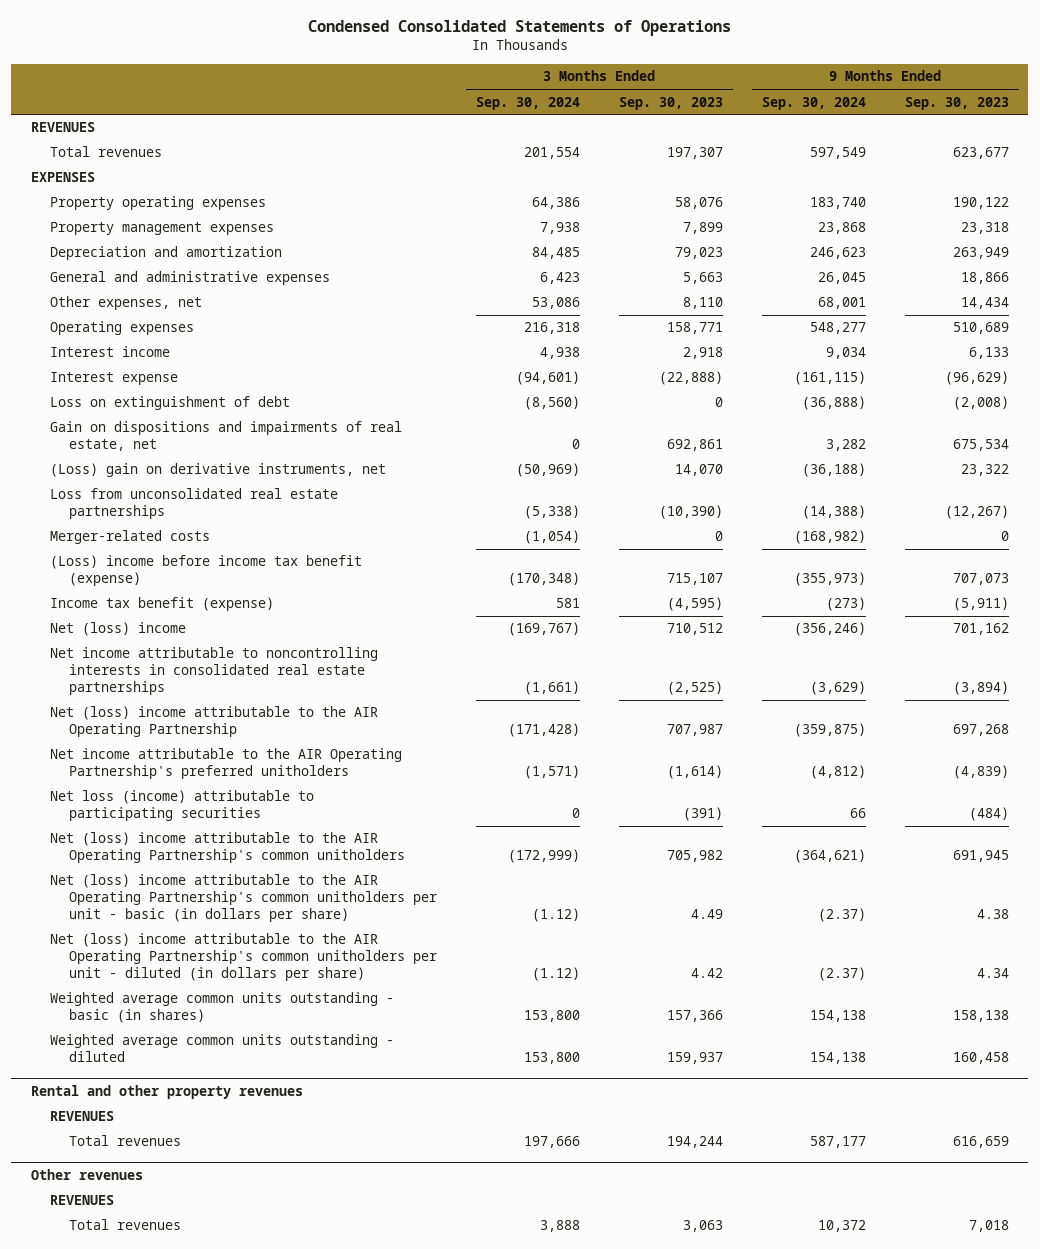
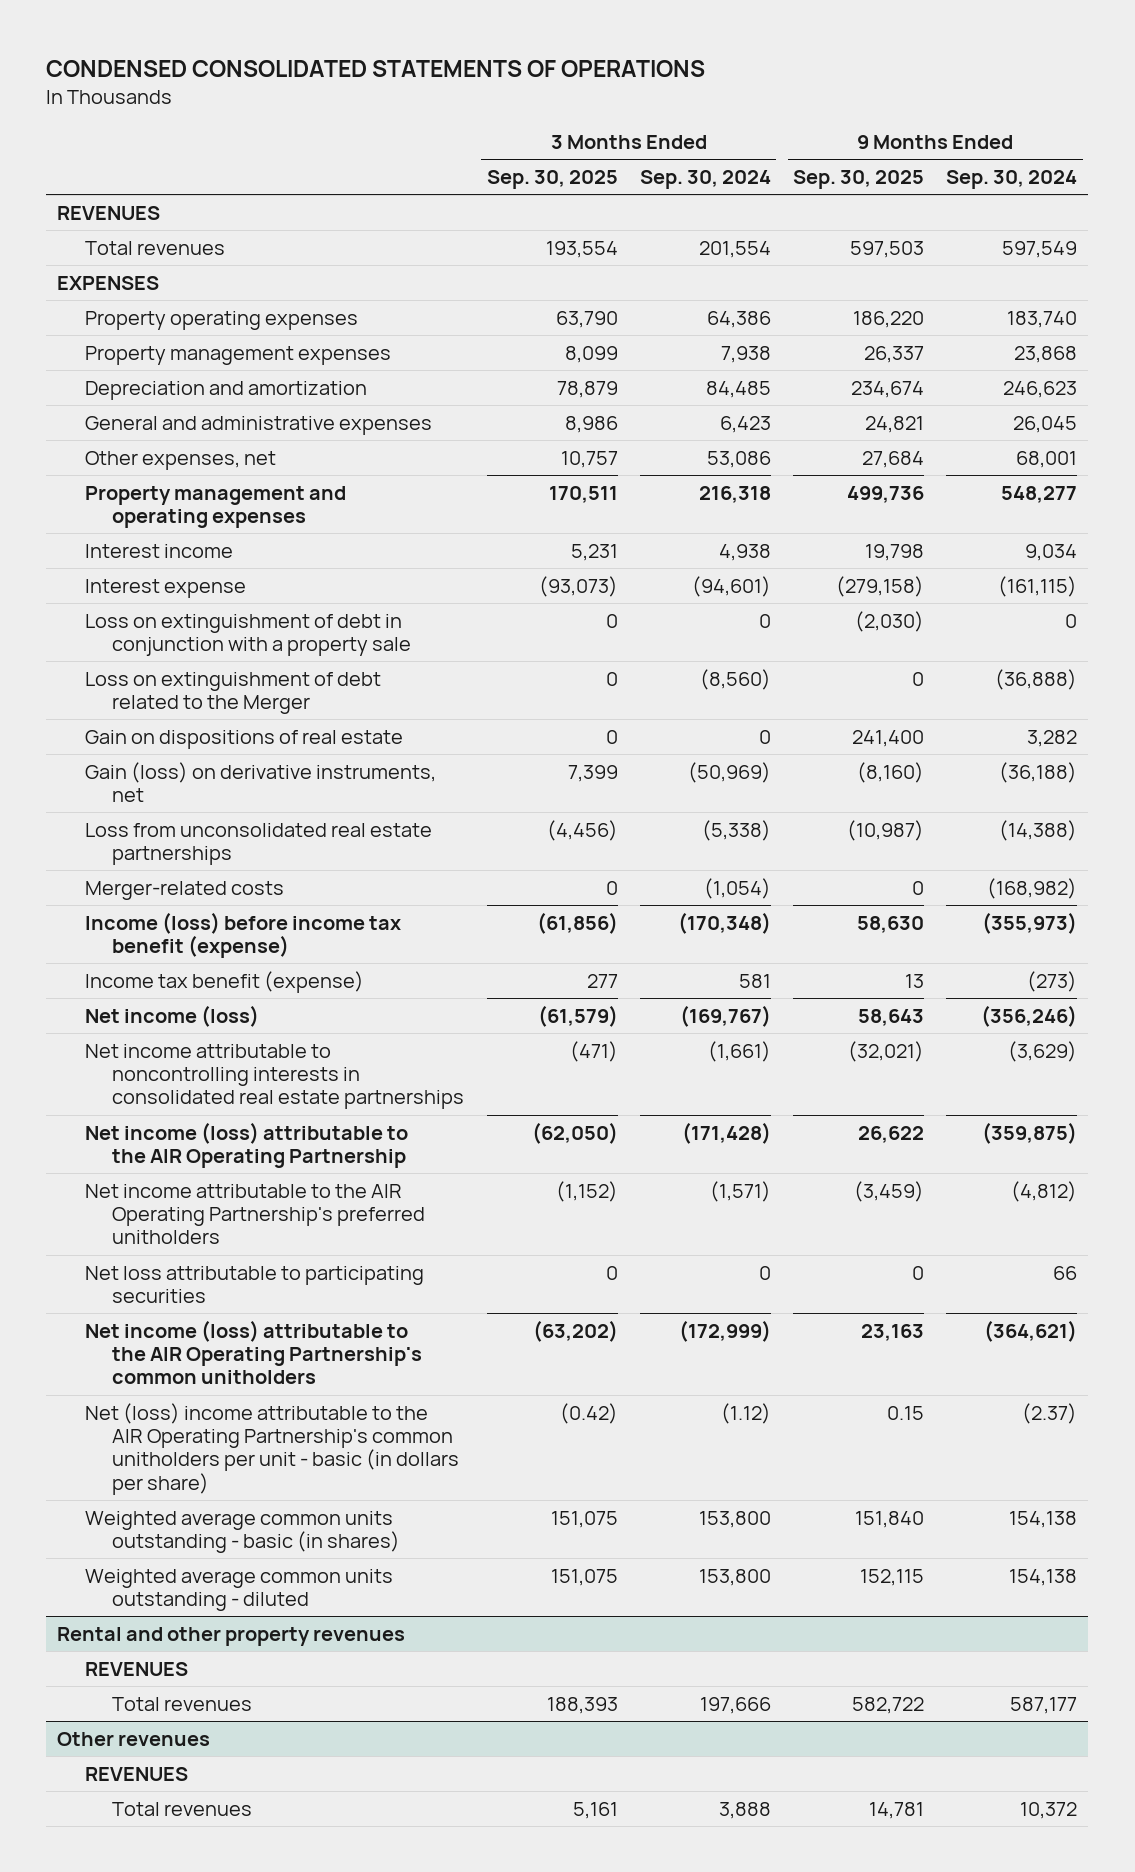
- Condensed Consolidated Statements of Operations
+ CONDENSED CONSOLIDATED STATEMENTS OF OPERATIONS
- | 3 Months Ended Sep. 30, 2024 | 3 Months Ended Sep. 30, 2023 | 9 Months Ended Sep. 30, 2024 | 9 Months Ended Sep. 30, 2023
+ | 3 Months Ended Sep. 30, 2025 | 3 Months Ended Sep. 30, 2024 | 9 Months Ended Sep. 30, 2025 | 9 Months Ended Sep. 30, 2024
- Operating expenses | 216,318 | 158,771 | 548,277 | 510,689
+ Property management and operating expenses | 170,511 | 216,318 | 499,736 | 548,277
- Loss on extinguishment of debt | (8,560) | 0 | (36,888) | (2,008)
- Gain on dispositions and impairments of real estate, net | 0 | 692,861 | 3,282 | 675,534
- (Loss) gain on derivative instruments, net | (50,969) | 14,070 | (36,188) | 23,322
+ Loss on extinguishment of debt in conjunction with a property sale | 0 | 0 | (2,030) | 0
+ Loss on extinguishment of debt related to the Merger | 0 | (8,560) | 0 | (36,888)
+ Gain on dispositions of real estate | 0 | 0 | 241,400 | 3,282
+ Gain (loss) on derivative instruments, net | 7,399 | (50,969) | (8,160) | (36,188)
- (Loss) income before income tax benefit (expense) | (170,348) | 715,107 | (355,973) | 707,073
+ Income (loss) before income tax benefit (expense) | (61,856) | (170,348) | 58,630 | (355,973)
- Net (loss) income | (169,767) | 710,512 | (356,246) | 701,162
+ Net income (loss) | (61,579) | (169,767) | 58,643 | (356,246)
- Net (loss) income attributable to the AIR Operating Partnership | (171,428) | 707,987 | (359,875) | 697,268
+ Net income (loss) attributable to the AIR Operating Partnership | (62,050) | (171,428) | 26,622 | (359,875)
- Net loss (income) attributable to participating securities | 0 | (391) | 66 | (484)
- Net (loss) income attributable to the AIR Operating Partnership's common unitholders | (172,999) | 705,982 | (364,621) | 691,945
+ Net loss attributable to participating securities | 0 | 0 | 0 | 66
+ Net income (loss) attributable to the AIR Operating Partnership's common unitholders | (63,202) | (172,999) | 23,163 | (364,621)
- Net (loss) income attributable to the AIR Operating Partnership's common unitholders per unit - diluted (in dollars per share) | (1.12) | 4.42 | (2.37) | 4.34

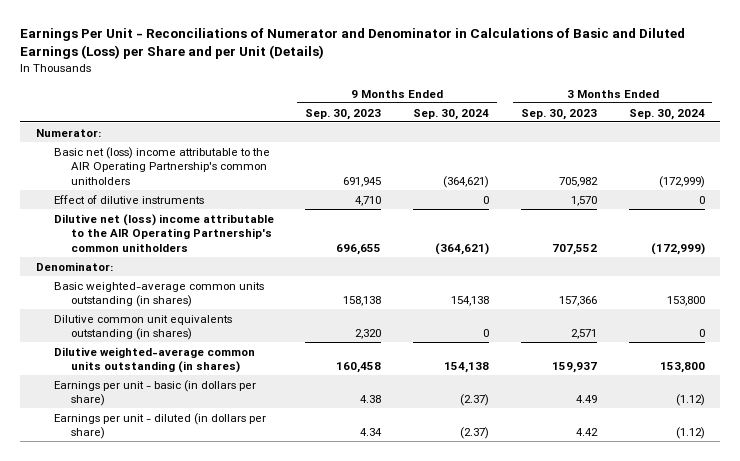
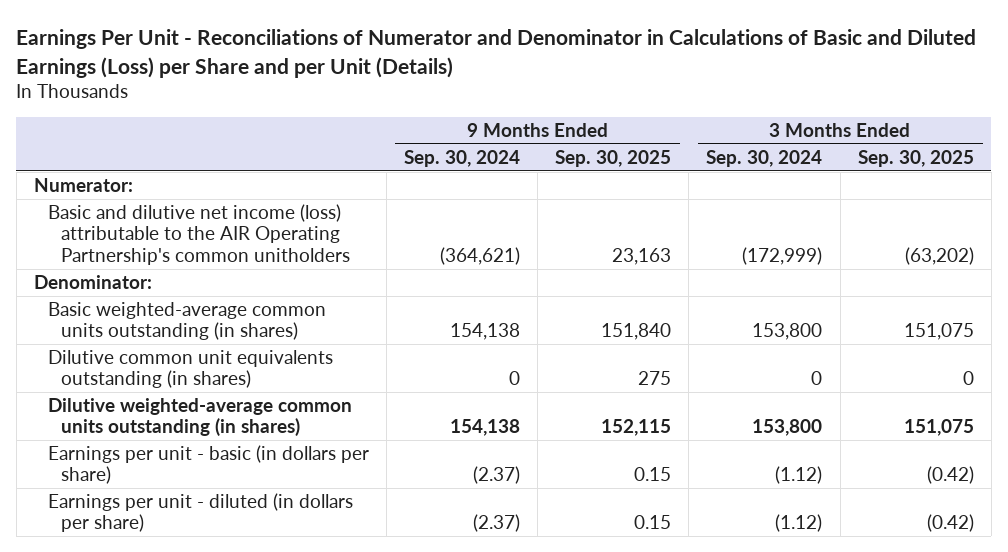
- | 9 Months Ended Sep. 30, 2023 | 9 Months Ended Sep. 30, 2024 | 3 Months Ended Sep. 30, 2023 | 3 Months Ended Sep. 30, 2024
+ | 9 Months Ended Sep. 30, 2024 | 9 Months Ended Sep. 30, 2025 | 3 Months Ended Sep. 30, 2024 | 3 Months Ended Sep. 30, 2025
- Basic net (loss) income attributable to the AIR Operating Partnership's common unitholders | 691,945 | (364,621) | 705,982 | (172,999)
- Effect of dilutive instruments | 4,710 | 0 | 1,570 | 0
- Dilutive net (loss) income attributable to the AIR Operating Partnership's common unitholders | 696,655 | (364,621) | 707,552 | (172,999)
+ Basic and dilutive net income (loss) attributable to the AIR Operating Partnership's common unitholders | (364,621) | 23,163 | (172,999) | (63,202)

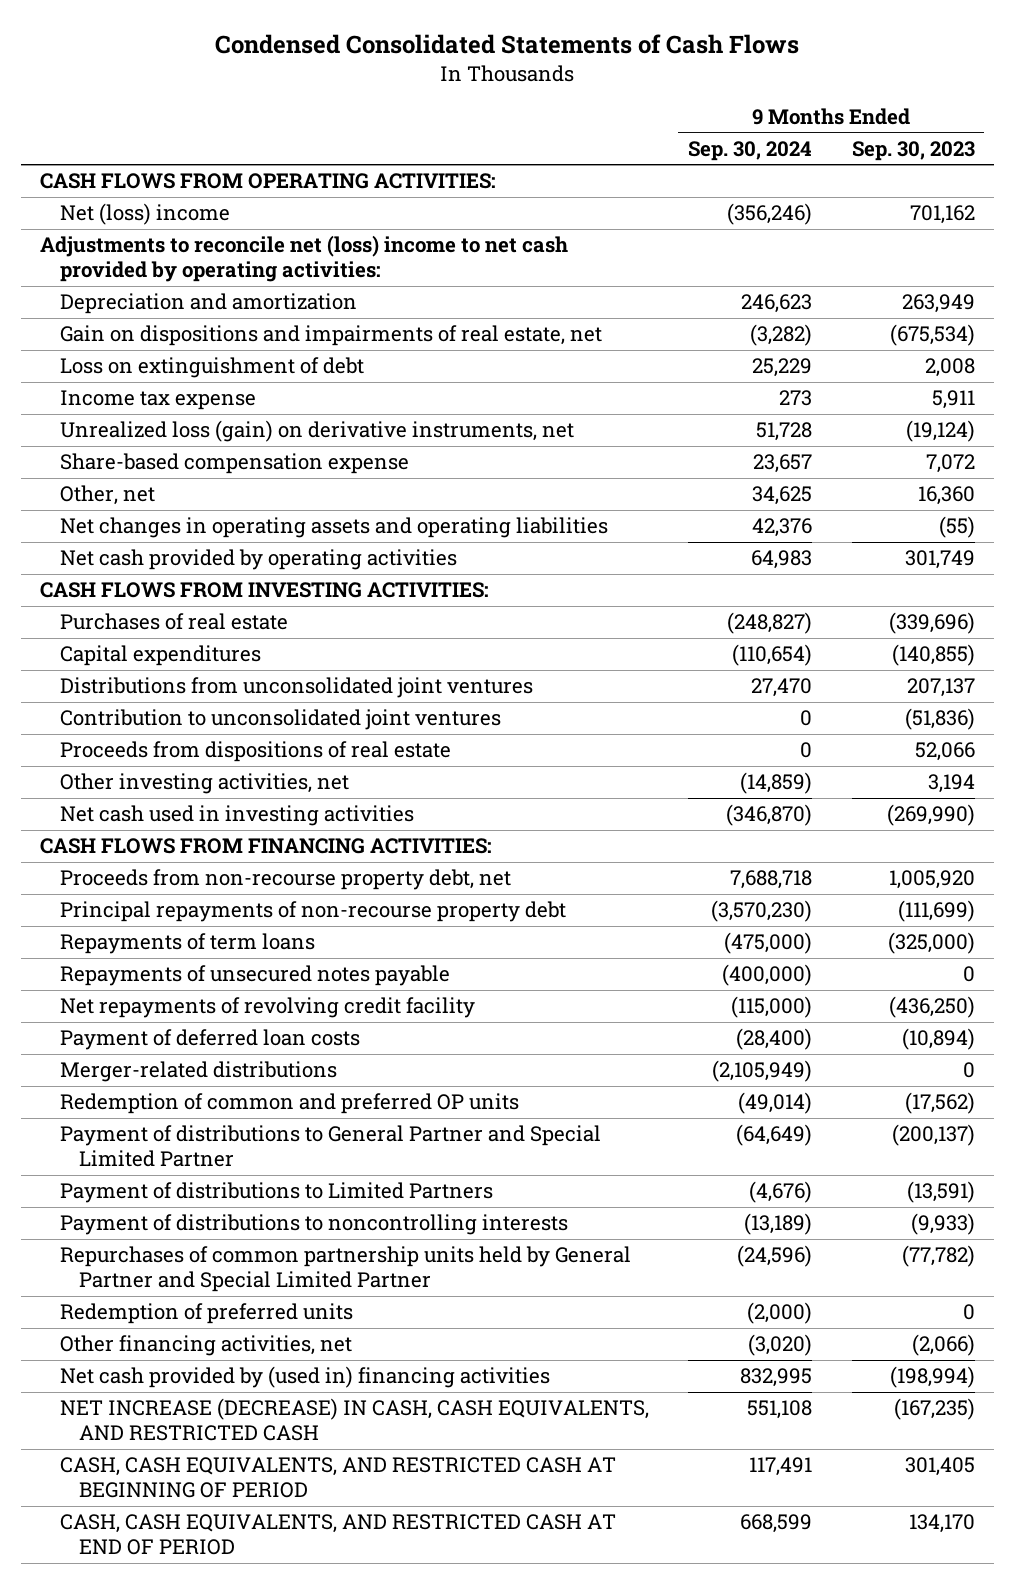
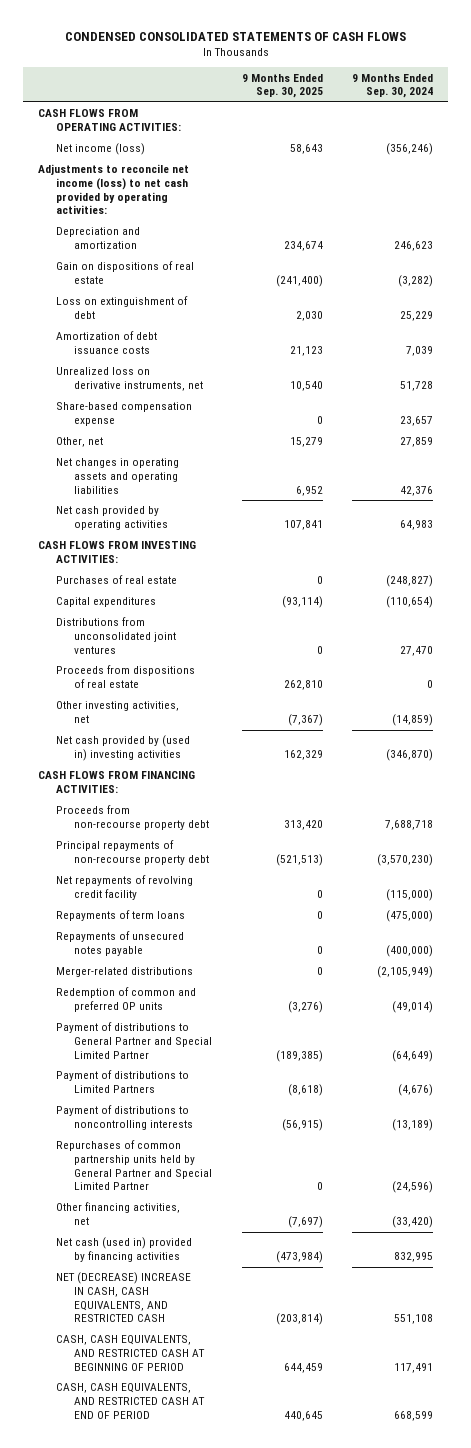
- Condensed Consolidated Statements of Cash Flows
+ CONDENSED CONSOLIDATED STATEMENTS OF CASH FLOWS
- | 9 Months Ended Sep. 30, 2024 | 9 Months Ended Sep. 30, 2023
+ | 9 Months Ended Sep. 30, 2025 | 9 Months Ended Sep. 30, 2024
- Net (loss) income | (356,246) | 701,162
- Adjustments to reconcile net (loss) income to net cash provided by operating activities:
+ Net income (loss) | 58,643 | (356,246)
+ Adjustments to reconcile net income (loss) to net cash provided by operating activities:
- Gain on dispositions and impairments of real estate, net | (3,282) | (675,534)
+ Gain on dispositions of real estate | (241,400) | (3,282)
- Income tax expense | 273 | 5,911
- Unrealized loss (gain) on derivative instruments, net | 51,728 | (19,124)
+ Amortization of debt issuance costs | 21,123 | 7,039
+ Unrealized loss on derivative instruments, net | 10,540 | 51,728
- Other, net | 34,625 | 16,360
+ Other, net | 15,279 | 27,859
- Contribution to unconsolidated joint ventures | 0 | (51,836)
- Net cash used in investing activities | (346,870) | (269,990)
+ Net cash provided by (used in) investing activities | 162,329 | (346,870)
- Proceeds from non-recourse property debt, net | 7,688,718 | 1,005,920
+ Proceeds from non-recourse property debt | 313,420 | 7,688,718
moved up: Net repayments of revolving credit facility | 0 | (115,000)
- Payment of deferred loan costs | (28,400) | (10,894)
- Redemption of preferred units | (2,000) | 0
- Other financing activities, net | (3,020) | (2,066)
- Net cash provided by (used in) financing activities | 832,995 | (198,994)
- NET INCREASE (DECREASE) IN CASH, CASH EQUIVALENTS, AND RESTRICTED CASH | 551,108 | (167,235)
+ Other financing activities, net | (7,697) | (33,420)
+ Net cash (used in) provided by financing activities | (473,984) | 832,995
+ NET (DECREASE) INCREASE IN CASH, CASH EQUIVALENTS, AND RESTRICTED CASH | (203,814) | 551,108

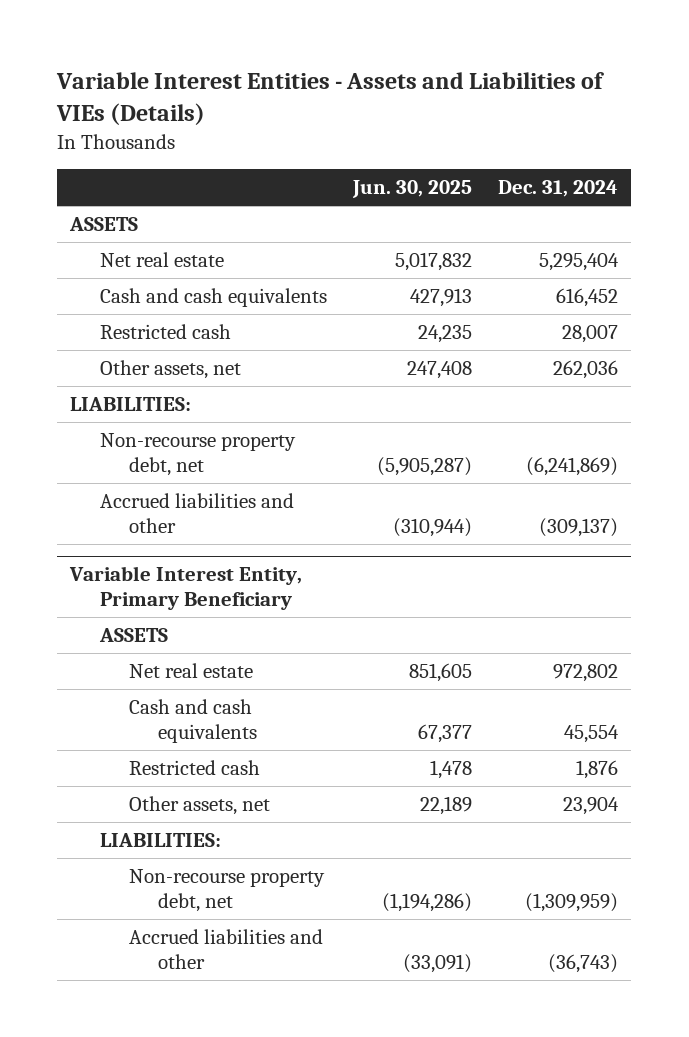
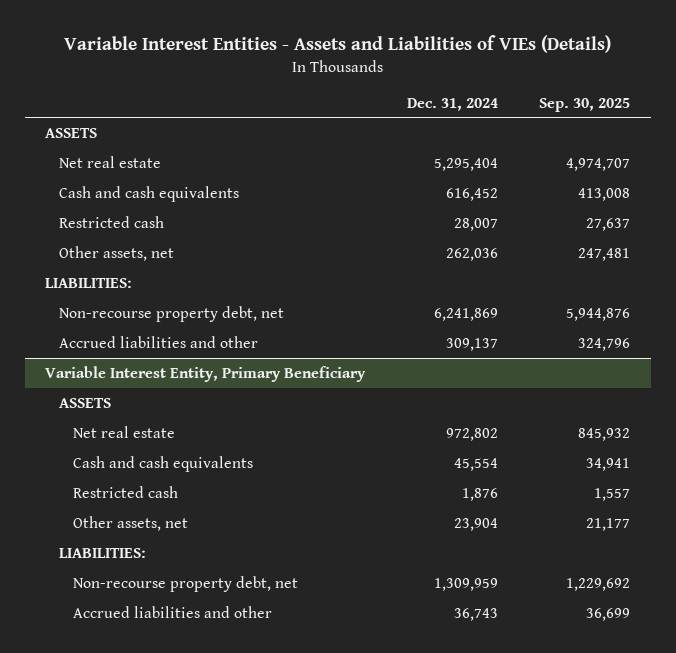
- | Jun. 30, 2025 | Dec. 31, 2024
+ | Dec. 31, 2024 | Sep. 30, 2025
- Non-recourse property debt, net | (5,905,287) | (6,241,869)
- Accrued liabilities and other | (310,944) | (309,137)
+ Non-recourse property debt, net | 6,241,869 | 5,944,876
+ Accrued liabilities and other | 309,137 | 324,796
@ Variable Interest Entity, Primary Beneficiary
- Non-recourse property debt, net | (1,194,286) | (1,309,959)
- Accrued liabilities and other | (33,091) | (36,743)
+ Non-recourse property debt, net | 1,309,959 | 1,229,692
+ Accrued liabilities and other | 36,743 | 36,699

